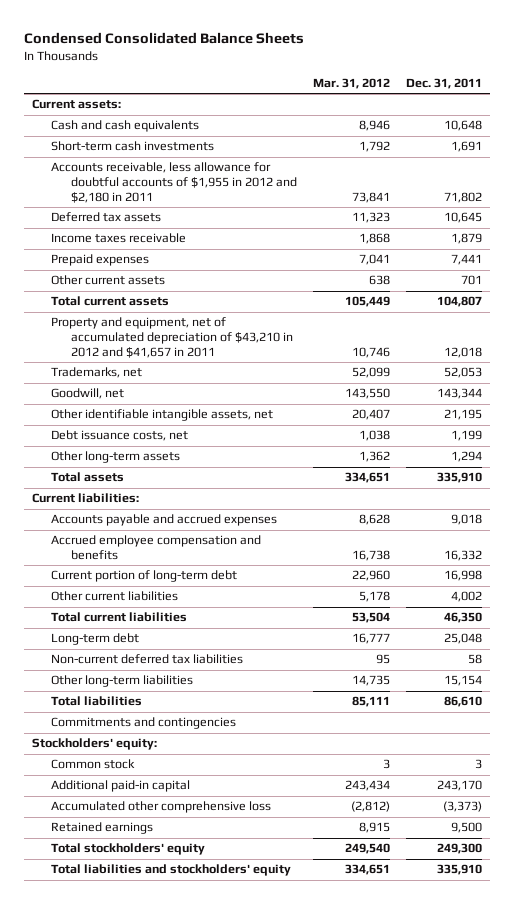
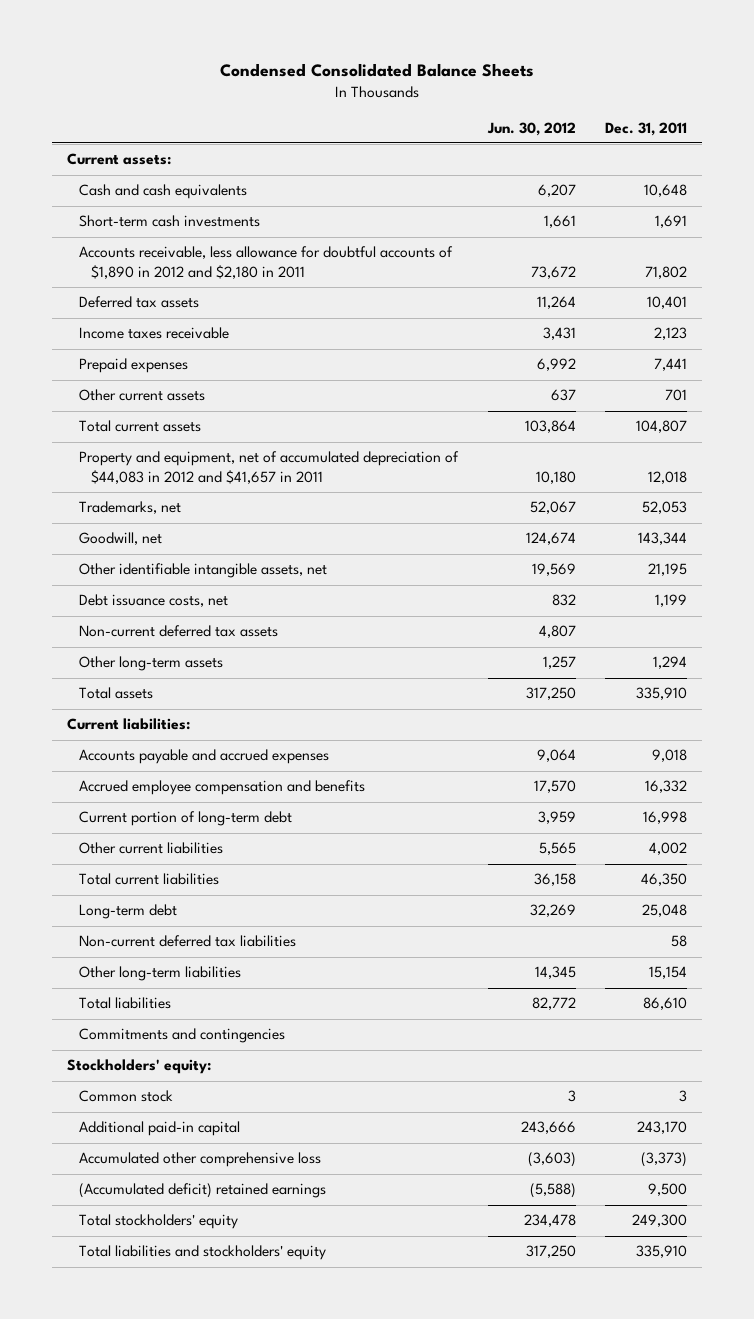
- | Mar. 31, 2012 | Dec. 31, 2011
+ | Jun. 30, 2012 | Dec. 31, 2011
- Accounts receivable, less allowance for doubtful accounts of $1,955 in 2012 and $2,180 in 2011 | 73,841 | 71,802
- Deferred tax assets | 11,323 | 10,645
- Income taxes receivable | 1,868 | 1,879
+ Accounts receivable, less allowance for doubtful accounts of $1,890 in 2012 and $2,180 in 2011 | 73,672 | 71,802
+ Deferred tax assets | 11,264 | 10,401
+ Income taxes receivable | 3,431 | 2,123
- Property and equipment, net of accumulated depreciation of $43,210 in 2012 and $41,657 in 2011 | 10,746 | 12,018
+ Property and equipment, net of accumulated depreciation of $44,083 in 2012 and $41,657 in 2011 | 10,180 | 12,018
+ Non-current deferred tax assets | 4,807 |
- Retained earnings | 8,915 | 9,500
+ (Accumulated deficit) retained earnings | (5,588) | 9,500

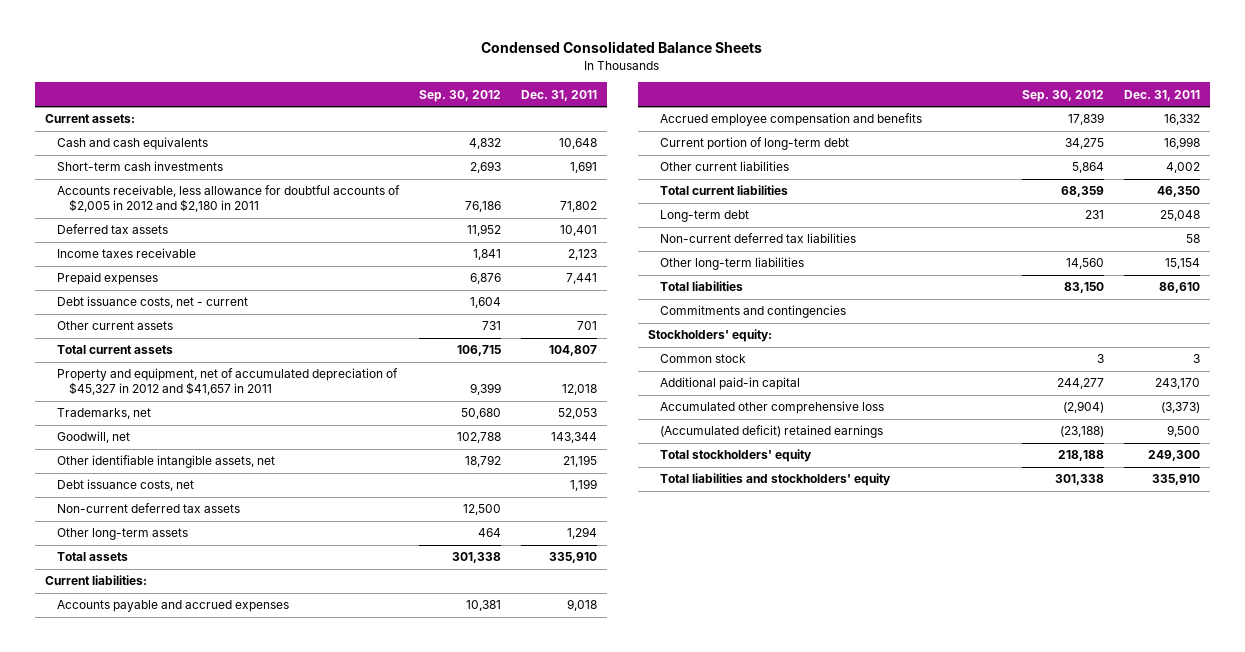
- | Jun. 30, 2012 | Dec. 31, 2011
+ | Sep. 30, 2012 | Dec. 31, 2011
- Accounts receivable, less allowance for doubtful accounts of $1,890 in 2012 and $2,180 in 2011 | 73,672 | 71,802
+ Accounts receivable, less allowance for doubtful accounts of $2,005 in 2012 and $2,180 in 2011 | 76,186 | 71,802
+ Debt issuance costs, net - current | 1,604 |
- Property and equipment, net of accumulated depreciation of $44,083 in 2012 and $41,657 in 2011 | 10,180 | 12,018
+ Property and equipment, net of accumulated depreciation of $45,327 in 2012 and $41,657 in 2011 | 9,399 | 12,018

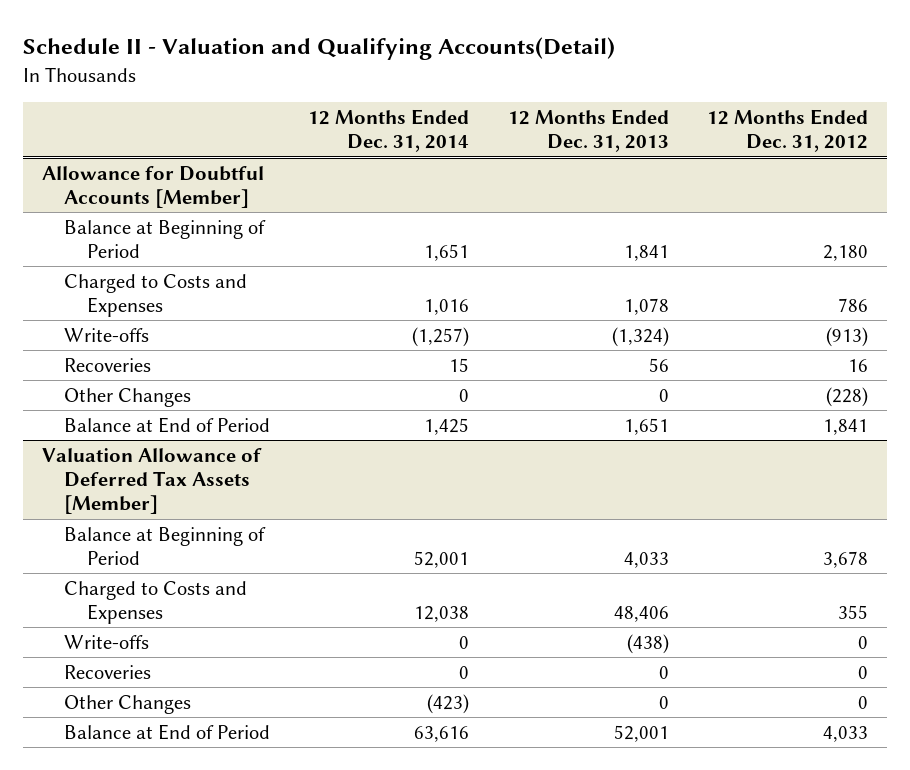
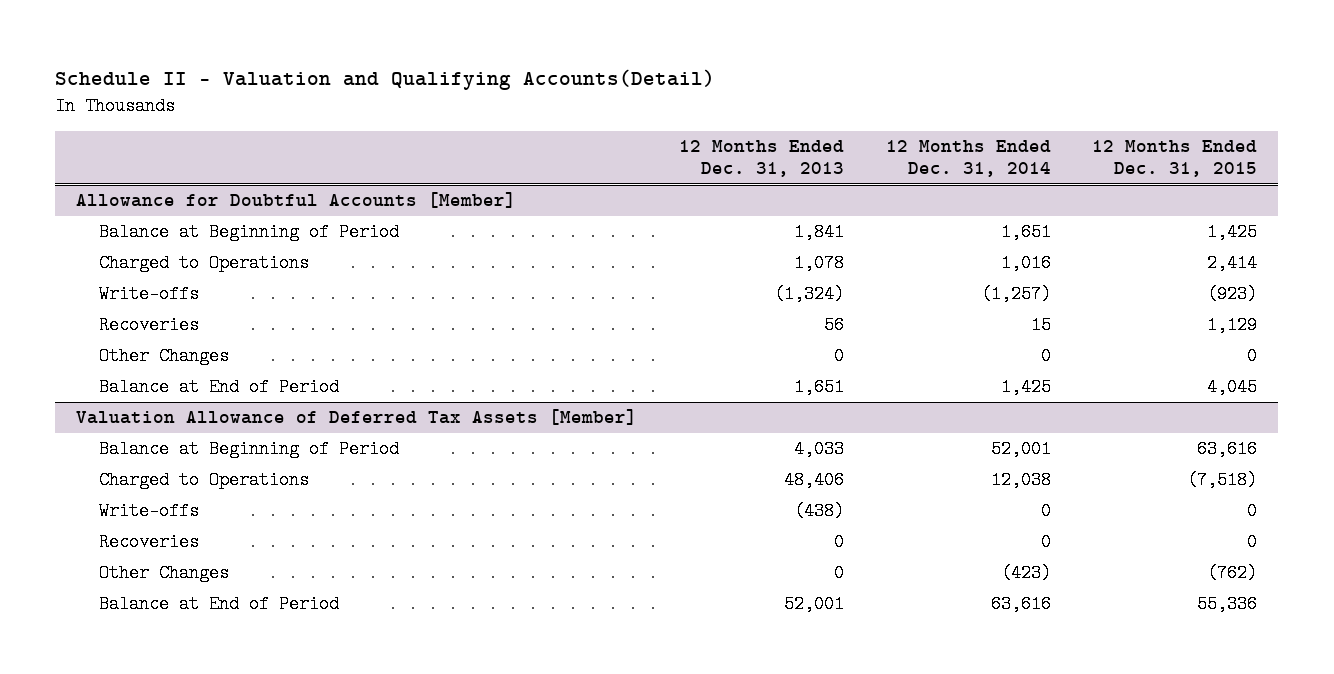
- | 12 Months Ended Dec. 31, 2014 | 12 Months Ended Dec. 31, 2013 | 12 Months Ended Dec. 31, 2012
+ | 12 Months Ended Dec. 31, 2013 | 12 Months Ended Dec. 31, 2014 | 12 Months Ended Dec. 31, 2015
@ Allowance for Doubtful Accounts [Member]
- Charged to Costs and Expenses | 1,016 | 1,078 | 786
+ Charged to Operations | 1,078 | 1,016 | 2,414
@ Valuation Allowance of Deferred Tax Assets [Member]
- Charged to Costs and Expenses | 12,038 | 48,406 | 355
+ Charged to Operations | 48,406 | 12,038 | (7,518)

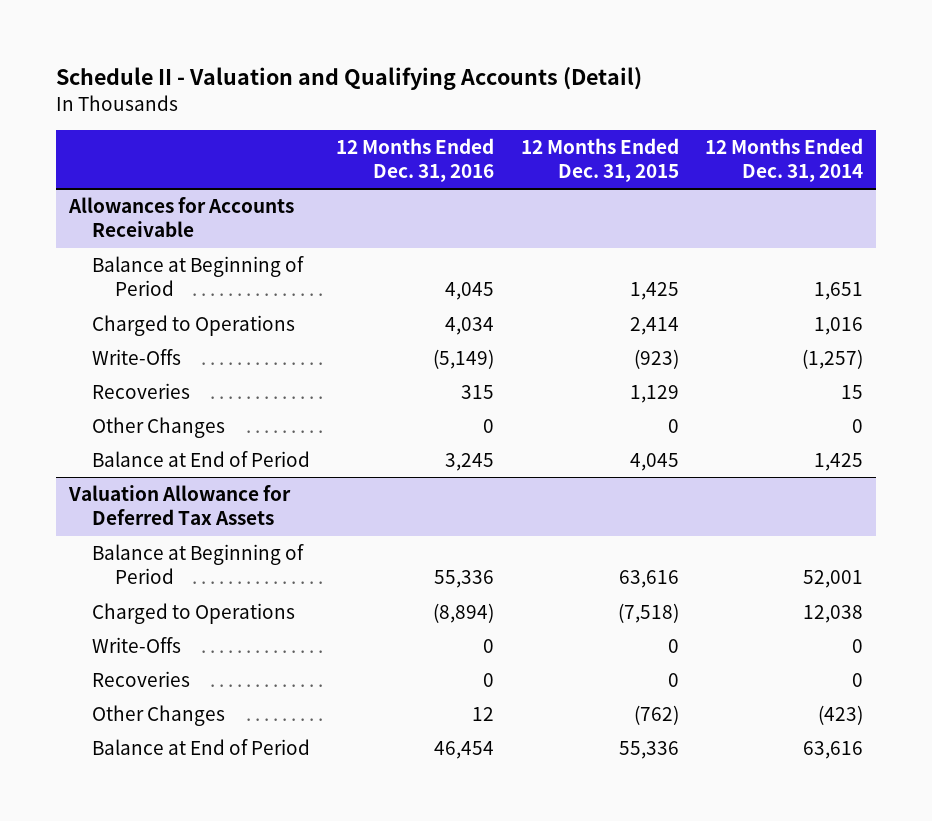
- Schedule II - Valuation and Qualifying Accounts(Detail)
+ Schedule II - Valuation and Qualifying Accounts (Detail)
- | 12 Months Ended Dec. 31, 2013 | 12 Months Ended Dec. 31, 2014 | 12 Months Ended Dec. 31, 2015
+ | 12 Months Ended Dec. 31, 2016 | 12 Months Ended Dec. 31, 2015 | 12 Months Ended Dec. 31, 2014
- Allowance for Doubtful Accounts [Member]
+ Allowances for Accounts Receivable
- Write-offs | (1,324) | (1,257) | (923)
+ Write-Offs | (5,149) | (923) | (1,257)
- Valuation Allowance of Deferred Tax Assets [Member]
+ Valuation Allowance for Deferred Tax Assets
- Write-offs | (438) | 0 | 0
+ Write-Offs | 0 | 0 | 0

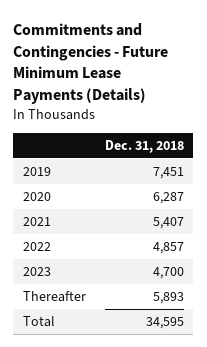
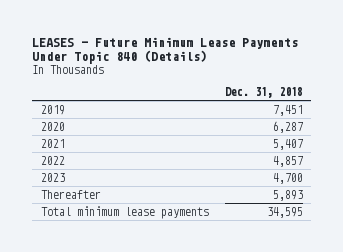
- Commitments and Contingencies - Future Minimum Lease Payments (Details)
+ LEASES - Future Minimum Lease Payments Under Topic 840 (Details)
- Total | 34,595
+ Total minimum lease payments | 34,595

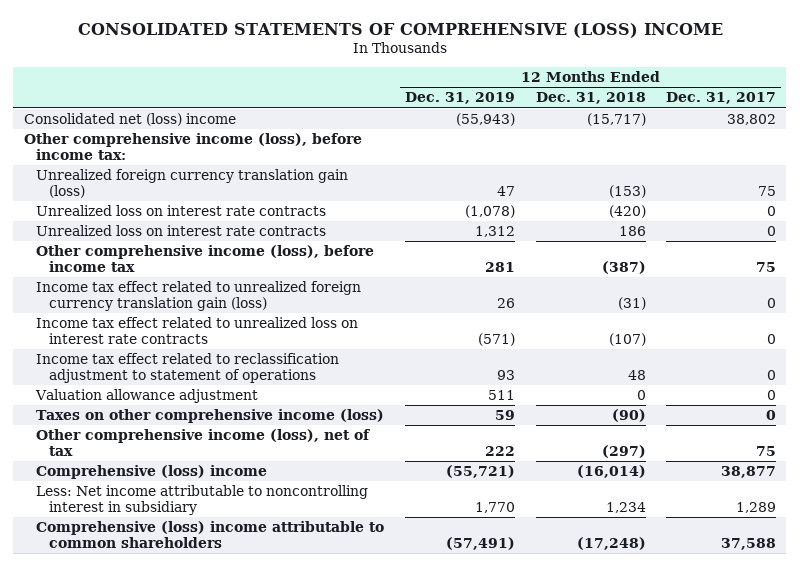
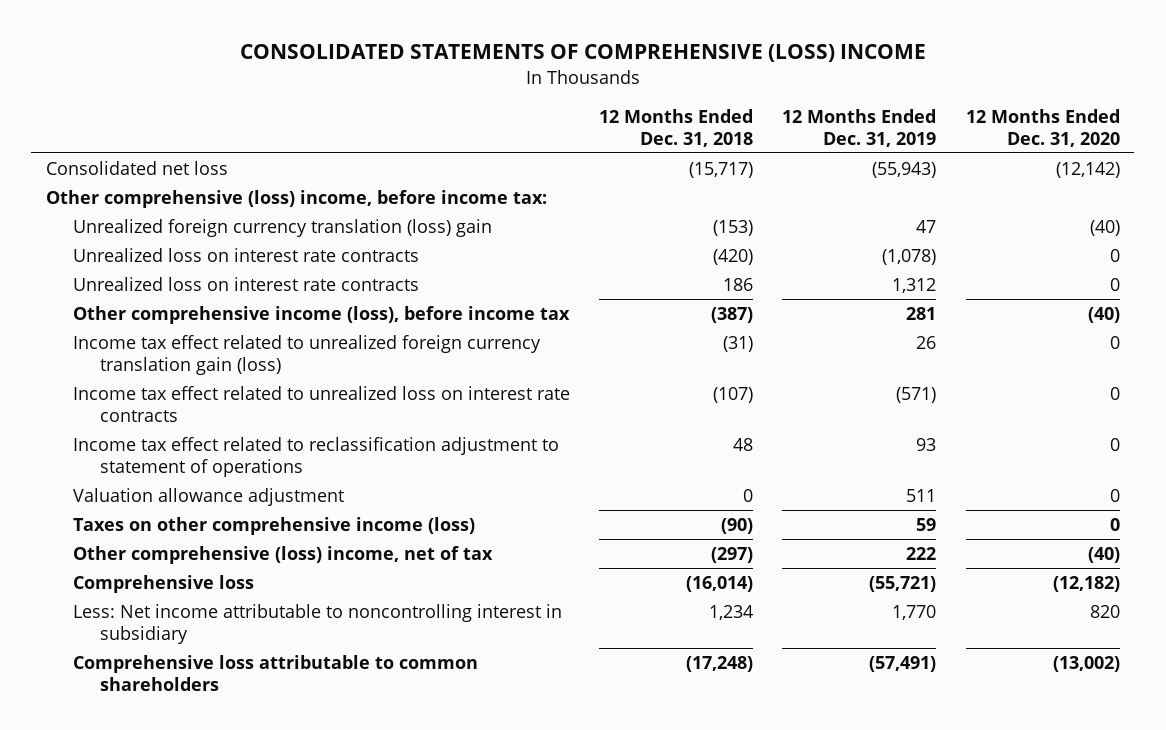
- | 12 Months Ended Dec. 31, 2019 | 12 Months Ended Dec. 31, 2018 | 12 Months Ended Dec. 31, 2017
+ | 12 Months Ended Dec. 31, 2018 | 12 Months Ended Dec. 31, 2019 | 12 Months Ended Dec. 31, 2020
- Consolidated net (loss) income | (55,943) | (15,717) | 38,802
- Other comprehensive income (loss), before income tax:
- Unrealized foreign currency translation gain (loss) | 47 | (153) | 75
+ Consolidated net loss | (15,717) | (55,943) | (12,142)
+ Other comprehensive (loss) income, before income tax:
+ Unrealized foreign currency translation (loss) gain | (153) | 47 | (40)
- Other comprehensive income (loss), net of tax | 222 | (297) | 75
- Comprehensive (loss) income | (55,721) | (16,014) | 38,877
+ Other comprehensive (loss) income, net of tax | (297) | 222 | (40)
+ Comprehensive loss | (16,014) | (55,721) | (12,182)
- Comprehensive (loss) income attributable to common shareholders | (57,491) | (17,248) | 37,588
+ Comprehensive loss attributable to common shareholders | (17,248) | (57,491) | (13,002)

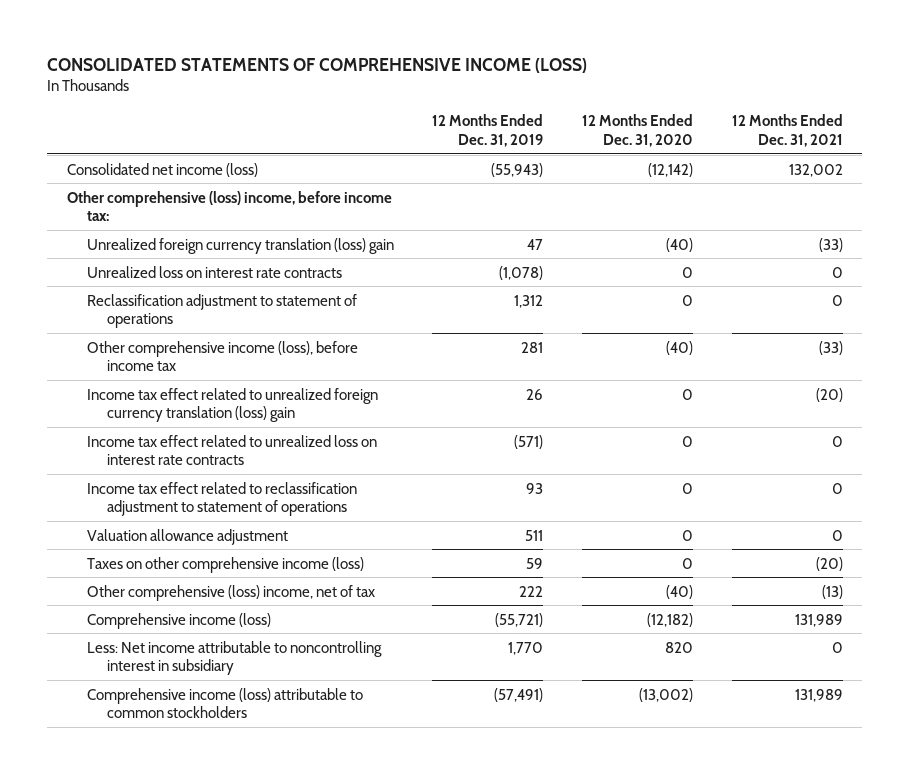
- CONSOLIDATED STATEMENTS OF COMPREHENSIVE (LOSS) INCOME
+ CONSOLIDATED STATEMENTS OF COMPREHENSIVE INCOME (LOSS)
- | 12 Months Ended Dec. 31, 2018 | 12 Months Ended Dec. 31, 2019 | 12 Months Ended Dec. 31, 2020
+ | 12 Months Ended Dec. 31, 2019 | 12 Months Ended Dec. 31, 2020 | 12 Months Ended Dec. 31, 2021
- Consolidated net loss | (15,717) | (55,943) | (12,142)
+ Consolidated net income (loss) | (55,943) | (12,142) | 132,002
- Unrealized loss on interest rate contracts | 186 | 1,312 | 0
+ Reclassification adjustment to statement of operations | 1,312 | 0 | 0
- Income tax effect related to unrealized foreign currency translation gain (loss) | (31) | 26 | 0
+ Income tax effect related to unrealized foreign currency translation (loss) gain | 26 | 0 | (20)
- Comprehensive loss | (16,014) | (55,721) | (12,182)
+ Comprehensive income (loss) | (55,721) | (12,182) | 131,989
- Comprehensive loss attributable to common shareholders | (17,248) | (57,491) | (13,002)
+ Comprehensive income (loss) attributable to common stockholders | (57,491) | (13,002) | 131,989

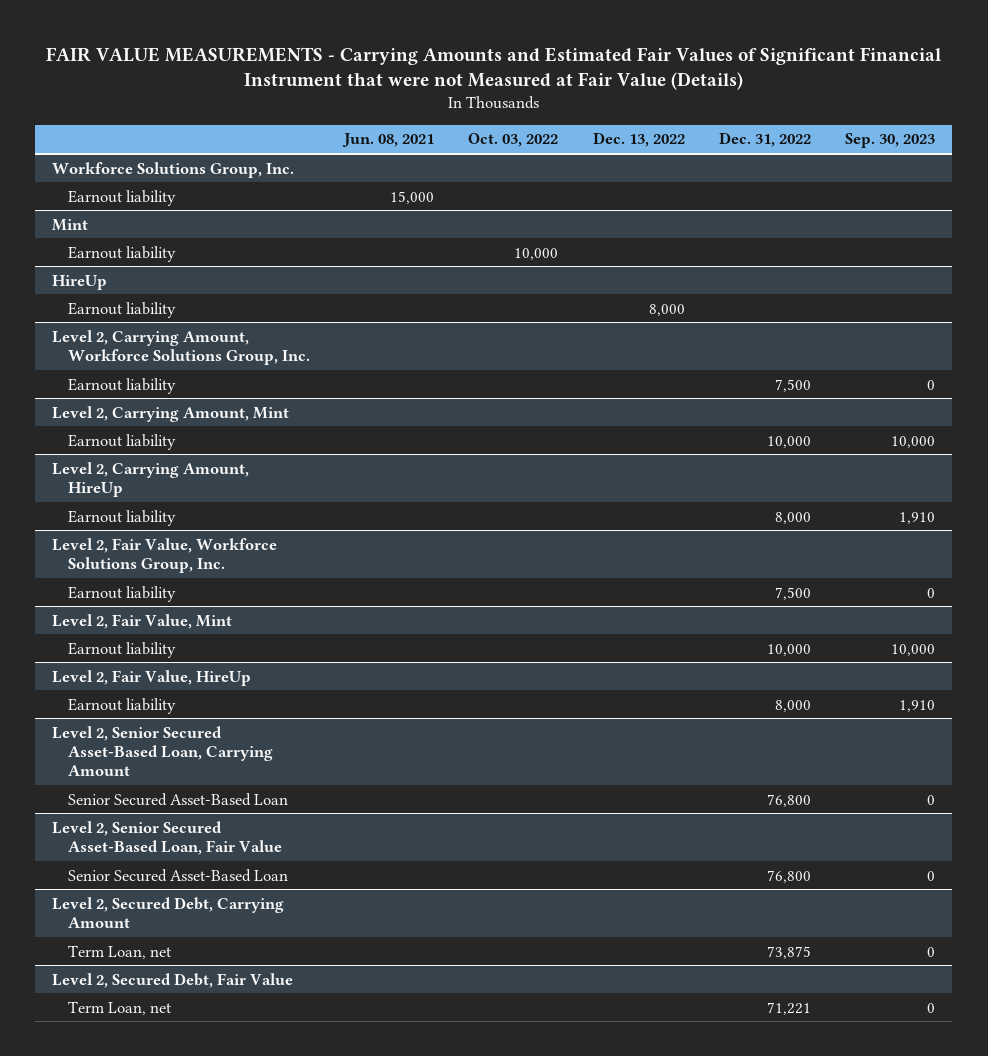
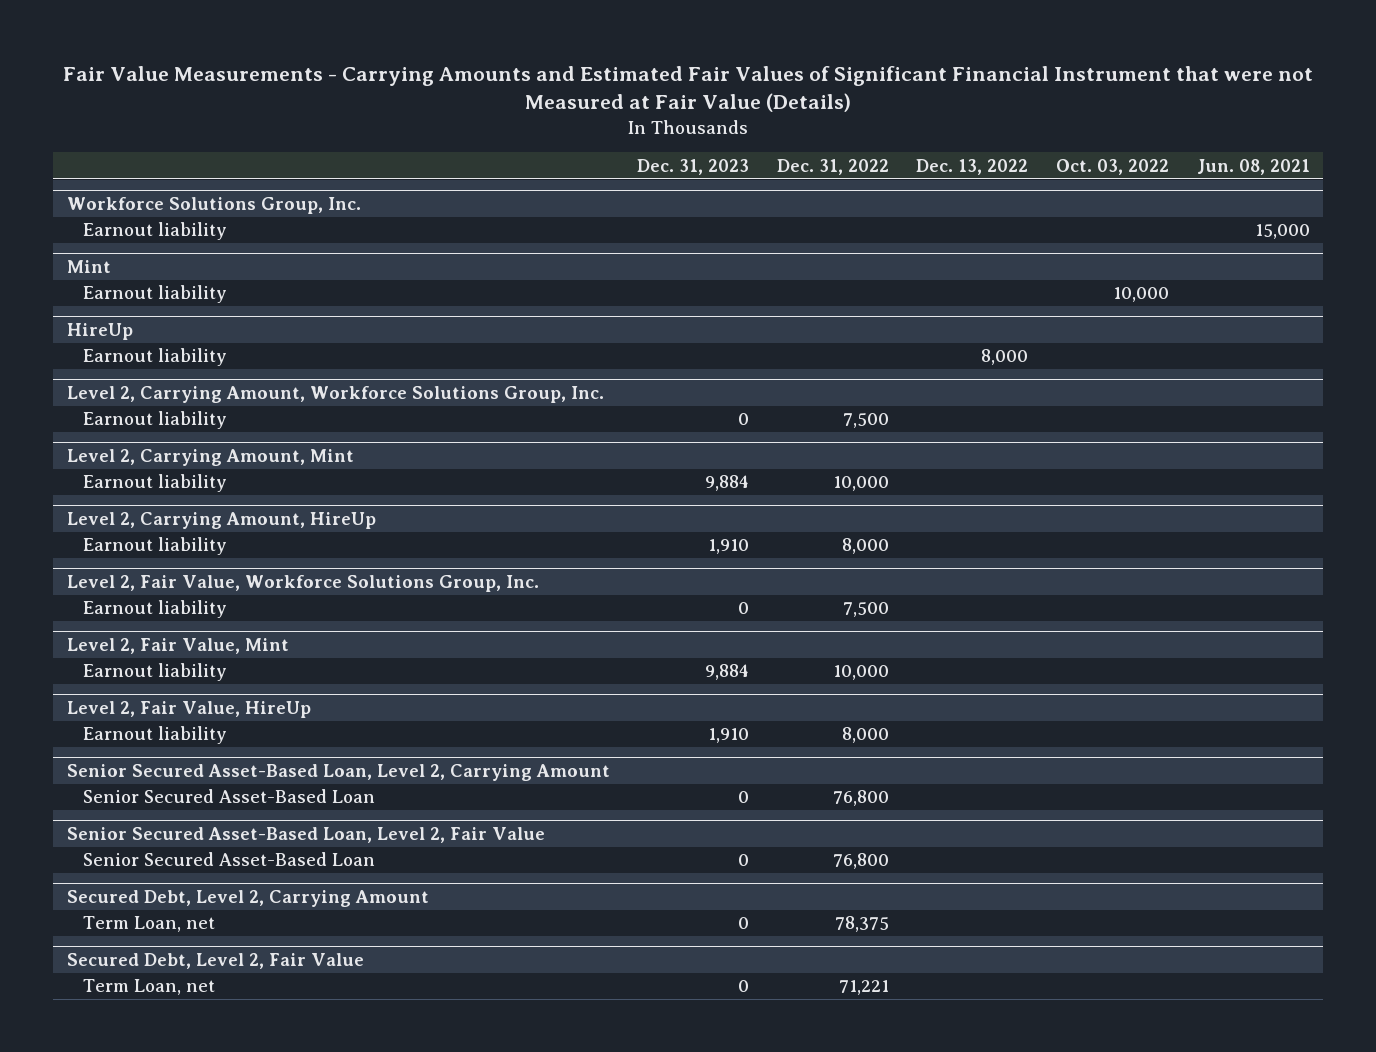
- FAIR VALUE MEASUREMENTS - Carrying Amounts and Estimated Fair Values of Significant Financial Instrument that were not Measured at Fair Value (Details)
+ Fair Value Measurements - Carrying Amounts and Estimated Fair Values of Significant Financial Instrument that were not Measured at Fair Value (Details)
- | Jun. 08, 2021 | Oct. 03, 2022 | Dec. 13, 2022 | Dec. 31, 2022 | Sep. 30, 2023
+ | Dec. 31, 2023 | Dec. 31, 2022 | Dec. 13, 2022 | Oct. 03, 2022 | Jun. 08, 2021
- Level 2, Senior Secured Asset-Based Loan, Carrying Amount
+ Senior Secured Asset-Based Loan, Level 2, Carrying Amount
- Level 2, Senior Secured Asset-Based Loan, Fair Value
+ Senior Secured Asset-Based Loan, Level 2, Fair Value
- Level 2, Secured Debt, Carrying Amount
- Term Loan, net | | | | 73,875 | 0
- Level 2, Secured Debt, Fair Value
+ Secured Debt, Level 2, Carrying Amount
+ Term Loan, net | 0 | 78,375 | | |
+ Secured Debt, Level 2, Fair Value

